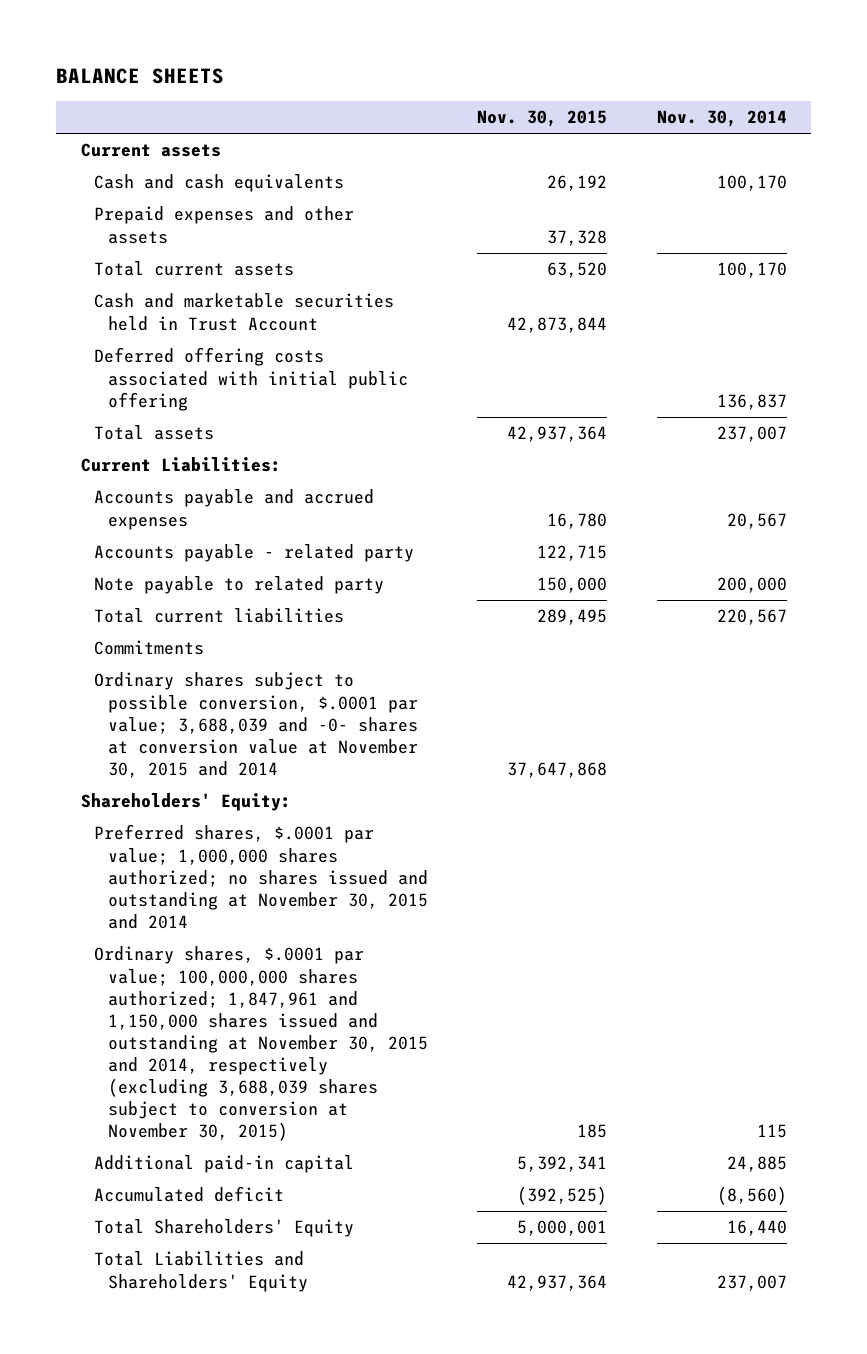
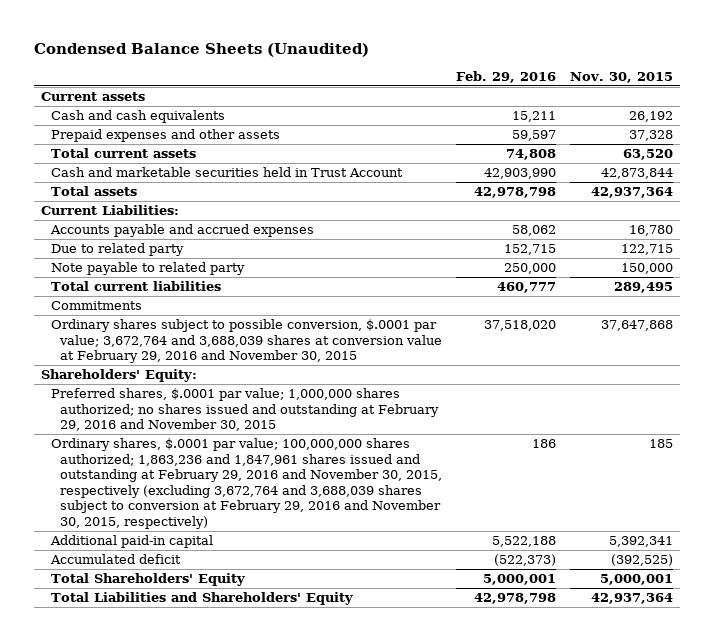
- BALANCE SHEETS
+ Condensed Balance Sheets (Unaudited)
- | Nov. 30, 2015 | Nov. 30, 2014
+ | Feb. 29, 2016 | Nov. 30, 2015
- Deferred offering costs associated with initial public offering | | 136,837
- Accounts payable - related party | 122,715 |
+ Due to related party | 152,715 | 122,715
- Ordinary shares subject to possible conversion, $.0001 par value; 3,688,039 and -0- shares at conversion value at November 30, 2015 and 2014 | 37,647,868 |
+ Ordinary shares subject to possible conversion, $.0001 par value; 3,672,764 and 3,688,039 shares at conversion value at February 29, 2016 and November 30, 2015 | 37,518,020 | 37,647,868
- Preferred shares, $.0001 par value; 1,000,000 shares authorized; no shares issued and outstanding at November 30, 2015 and 2014
- Ordinary shares, $.0001 par value; 100,000,000 shares authorized; 1,847,961 and 1,150,000 shares issued and outstanding at November 30, 2015 and 2014, respectively (excluding 3,688,039 shares subject to conversion at November 30, 2015) | 185 | 115
+ Preferred shares, $.0001 par value; 1,000,000 shares authorized; no shares issued and outstanding at February 29, 2016 and November 30, 2015
+ Ordinary shares, $.0001 par value; 100,000,000 shares authorized; 1,863,236 and 1,847,961 shares issued and outstanding at February 29, 2016 and November 30, 2015, respectively (excluding 3,672,764 and 3,688,039 shares subject to conversion at February 29, 2016 and November 30, 2015, respectively) | 186 | 185

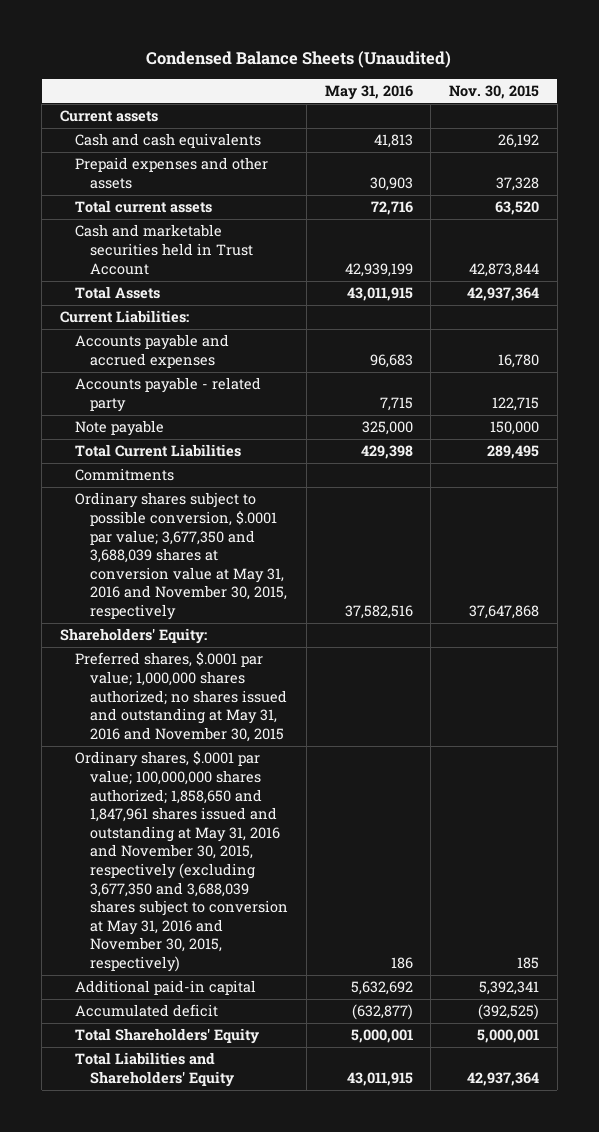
- | Feb. 29, 2016 | Nov. 30, 2015
+ | May 31, 2016 | Nov. 30, 2015
- Total assets | 42,978,798 | 42,937,364
+ Total Assets | 43,011,915 | 42,937,364
- Due to related party | 152,715 | 122,715
- Note payable to related party | 250,000 | 150,000
- Total current liabilities | 460,777 | 289,495
+ Accounts payable - related party | 7,715 | 122,715
+ Note payable | 325,000 | 150,000
+ Total Current Liabilities | 429,398 | 289,495
- Ordinary shares subject to possible conversion, $.0001 par value; 3,672,764 and 3,688,039 shares at conversion value at February 29, 2016 and November 30, 2015 | 37,518,020 | 37,647,868
+ Ordinary shares subject to possible conversion, $.0001 par value; 3,677,350 and 3,688,039 shares at conversion value at May 31, 2016 and November 30, 2015, respectively | 37,582,516 | 37,647,868
- Preferred shares, $.0001 par value; 1,000,000 shares authorized; no shares issued and outstanding at February 29, 2016 and November 30, 2015
- Ordinary shares, $.0001 par value; 100,000,000 shares authorized; 1,863,236 and 1,847,961 shares issued and outstanding at February 29, 2016 and November 30, 2015, respectively (excluding 3,672,764 and 3,688,039 shares subject to conversion at February 29, 2016 and November 30, 2015, respectively) | 186 | 185
+ Preferred shares, $.0001 par value; 1,000,000 shares authorized; no shares issued and outstanding at May 31, 2016 and November 30, 2015
+ Ordinary shares, $.0001 par value; 100,000,000 shares authorized; 1,858,650 and 1,847,961 shares issued and outstanding at May 31, 2016 and November 30, 2015, respectively (excluding 3,677,350 and 3,688,039 shares subject to conversion at May 31, 2016 and November 30, 2015, respectively) | 186 | 185

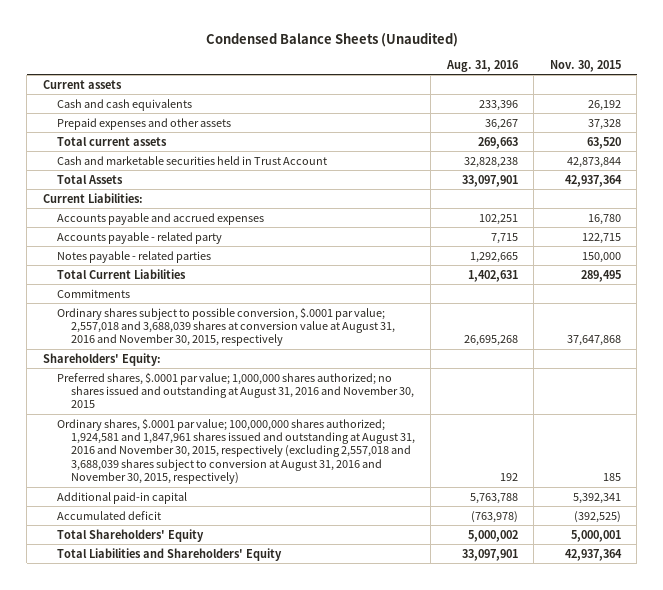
- | May 31, 2016 | Nov. 30, 2015
+ | Aug. 31, 2016 | Nov. 30, 2015
- Note payable | 325,000 | 150,000
+ Notes payable - related parties | 1,292,665 | 150,000
- Ordinary shares subject to possible conversion, $.0001 par value; 3,677,350 and 3,688,039 shares at conversion value at May 31, 2016 and November 30, 2015, respectively | 37,582,516 | 37,647,868
+ Ordinary shares subject to possible conversion, $.0001 par value; 2,557,018 and 3,688,039 shares at conversion value at August 31, 2016 and November 30, 2015, respectively | 26,695,268 | 37,647,868
- Preferred shares, $.0001 par value; 1,000,000 shares authorized; no shares issued and outstanding at May 31, 2016 and November 30, 2015
- Ordinary shares, $.0001 par value; 100,000,000 shares authorized; 1,858,650 and 1,847,961 shares issued and outstanding at May 31, 2016 and November 30, 2015, respectively (excluding 3,677,350 and 3,688,039 shares subject to conversion at May 31, 2016 and November 30, 2015, respectively) | 186 | 185
+ Preferred shares, $.0001 par value; 1,000,000 shares authorized; no shares issued and outstanding at August 31, 2016 and November 30, 2015
+ Ordinary shares, $.0001 par value; 100,000,000 shares authorized; 1,924,581 and 1,847,961 shares issued and outstanding at August 31, 2016 and November 30, 2015, respectively (excluding 2,557,018 and 3,688,039 shares subject to conversion at August 31, 2016 and November 30, 2015, respectively) | 192 | 185

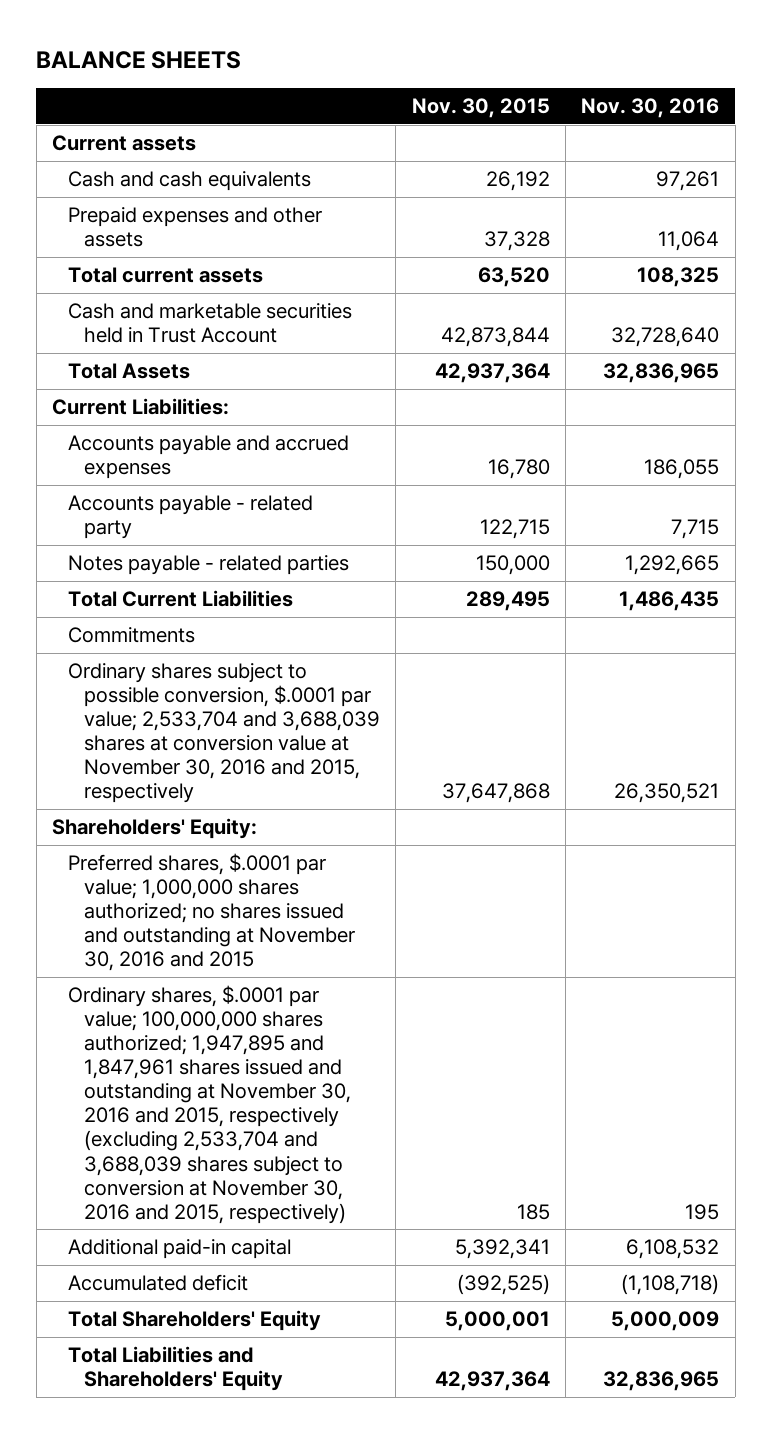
- Condensed Balance Sheets (Unaudited)
+ BALANCE SHEETS
- | Aug. 31, 2016 | Nov. 30, 2015
+ | Nov. 30, 2015 | Nov. 30, 2016
- Ordinary shares subject to possible conversion, $.0001 par value; 2,557,018 and 3,688,039 shares at conversion value at August 31, 2016 and November 30, 2015, respectively | 26,695,268 | 37,647,868
+ Ordinary shares subject to possible conversion, $.0001 par value; 2,533,704 and 3,688,039 shares at conversion value at November 30, 2016 and 2015, respectively | 37,647,868 | 26,350,521
- Preferred shares, $.0001 par value; 1,000,000 shares authorized; no shares issued and outstanding at August 31, 2016 and November 30, 2015
- Ordinary shares, $.0001 par value; 100,000,000 shares authorized; 1,924,581 and 1,847,961 shares issued and outstanding at August 31, 2016 and November 30, 2015, respectively (excluding 2,557,018 and 3,688,039 shares subject to conversion at August 31, 2016 and November 30, 2015, respectively) | 192 | 185
+ Preferred shares, $.0001 par value; 1,000,000 shares authorized; no shares issued and outstanding at November 30, 2016 and 2015
+ Ordinary shares, $.0001 par value; 100,000,000 shares authorized; 1,947,895 and 1,847,961 shares issued and outstanding at November 30, 2016 and 2015, respectively (excluding 2,533,704 and 3,688,039 shares subject to conversion at November 30, 2016 and 2015, respectively) | 185 | 195

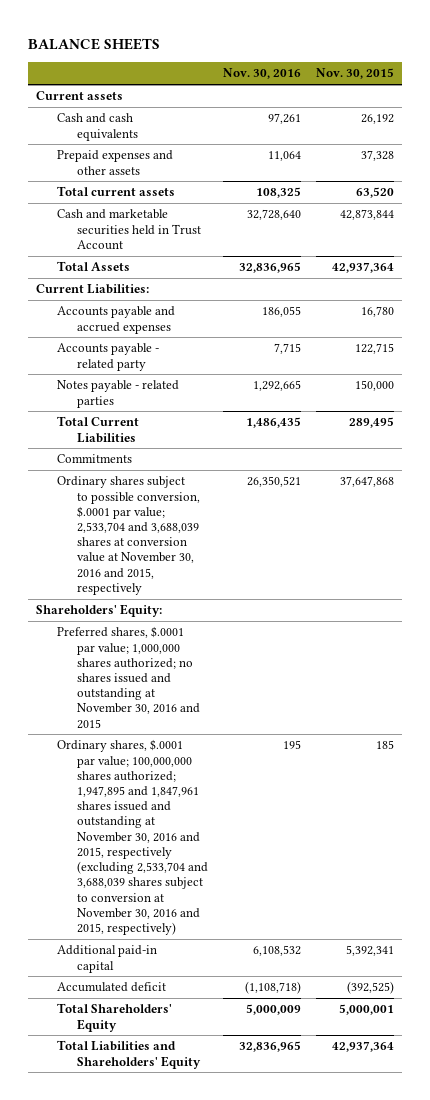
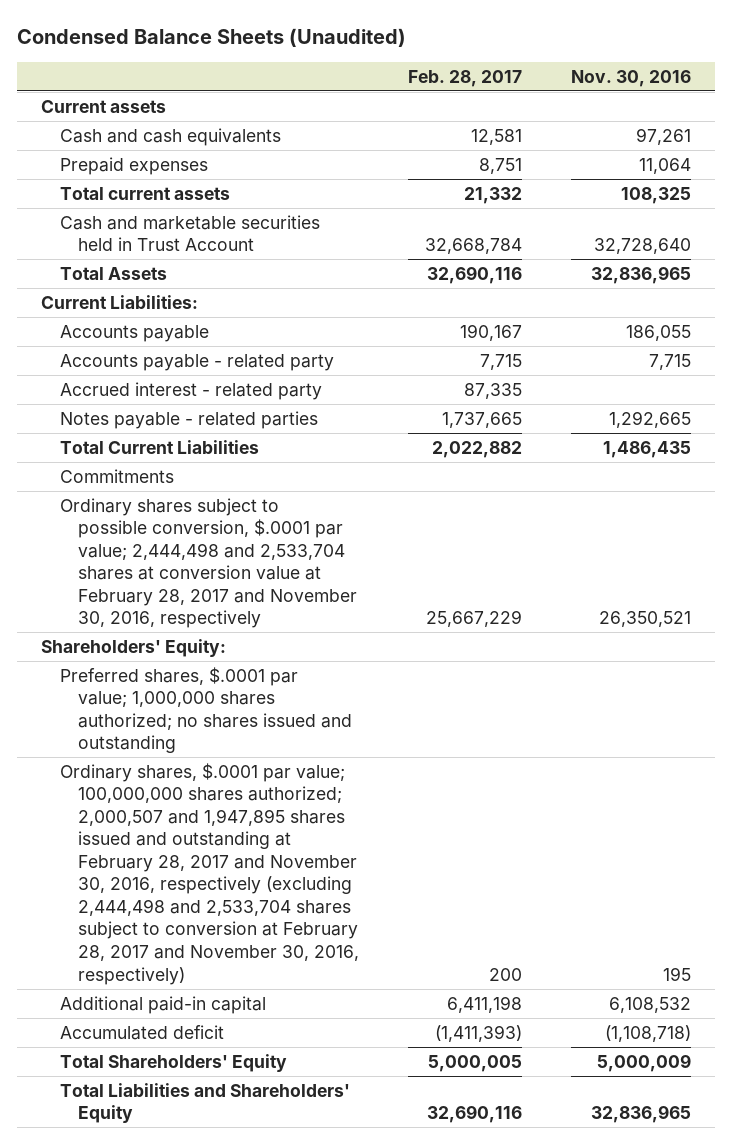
- BALANCE SHEETS
+ Condensed Balance Sheets (Unaudited)
- | Nov. 30, 2016 | Nov. 30, 2015
+ | Feb. 28, 2017 | Nov. 30, 2016
- Prepaid expenses and other assets | 11,064 | 37,328
+ Prepaid expenses | 8,751 | 11,064
- Accounts payable and accrued expenses | 186,055 | 16,780
+ Accounts payable | 190,167 | 186,055
+ Accrued interest - related party | 87,335 |
- Ordinary shares subject to possible conversion, $.0001 par value; 2,533,704 and 3,688,039 shares at conversion value at November 30, 2016 and 2015, respectively | 26,350,521 | 37,647,868
+ Ordinary shares subject to possible conversion, $.0001 par value; 2,444,498 and 2,533,704 shares at conversion value at February 28, 2017 and November 30, 2016, respectively | 25,667,229 | 26,350,521
- Preferred shares, $.0001 par value; 1,000,000 shares authorized; no shares issued and outstanding at November 30, 2016 and 2015
- Ordinary shares, $.0001 par value; 100,000,000 shares authorized; 1,947,895 and 1,847,961 shares issued and outstanding at November 30, 2016 and 2015, respectively (excluding 2,533,704 and 3,688,039 shares subject to conversion at November 30, 2016 and 2015, respectively) | 195 | 185
+ Preferred shares, $.0001 par value; 1,000,000 shares authorized; no shares issued and outstanding
+ Ordinary shares, $.0001 par value; 100,000,000 shares authorized; 2,000,507 and 1,947,895 shares issued and outstanding at February 28, 2017 and November 30, 2016, respectively (excluding 2,444,498 and 2,533,704 shares subject to conversion at February 28, 2017 and November 30, 2016, respectively) | 200 | 195

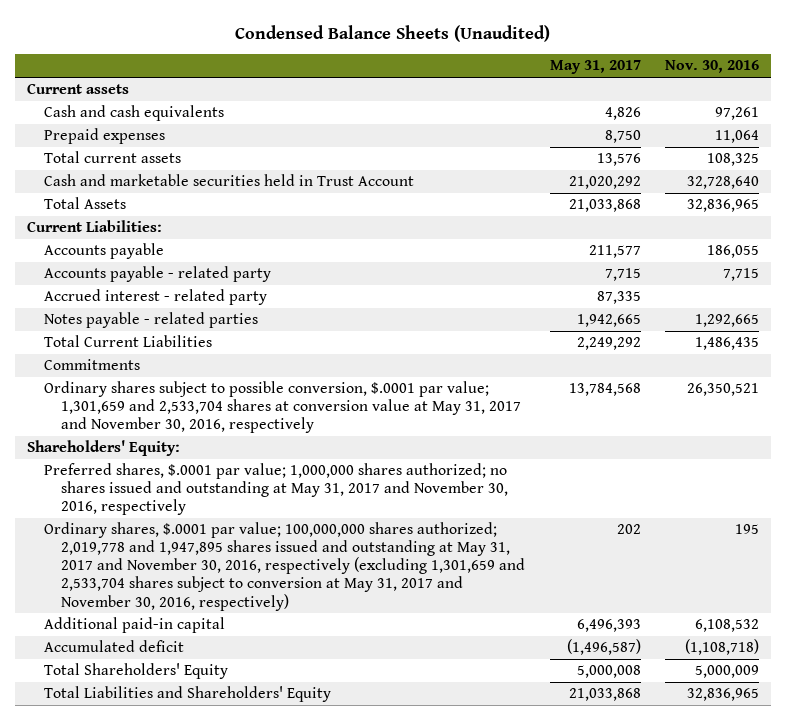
- | Feb. 28, 2017 | Nov. 30, 2016
+ | May 31, 2017 | Nov. 30, 2016
- Ordinary shares subject to possible conversion, $.0001 par value; 2,444,498 and 2,533,704 shares at conversion value at February 28, 2017 and November 30, 2016, respectively | 25,667,229 | 26,350,521
+ Ordinary shares subject to possible conversion, $.0001 par value; 1,301,659 and 2,533,704 shares at conversion value at May 31, 2017 and November 30, 2016, respectively | 13,784,568 | 26,350,521
- Preferred shares, $.0001 par value; 1,000,000 shares authorized; no shares issued and outstanding
- Ordinary shares, $.0001 par value; 100,000,000 shares authorized; 2,000,507 and 1,947,895 shares issued and outstanding at February 28, 2017 and November 30, 2016, respectively (excluding 2,444,498 and 2,533,704 shares subject to conversion at February 28, 2017 and November 30, 2016, respectively) | 200 | 195
+ Preferred shares, $.0001 par value; 1,000,000 shares authorized; no shares issued and outstanding at May 31, 2017 and November 30, 2016, respectively
+ Ordinary shares, $.0001 par value; 100,000,000 shares authorized; 2,019,778 and 1,947,895 shares issued and outstanding at May 31, 2017 and November 30, 2016, respectively (excluding 1,301,659 and 2,533,704 shares subject to conversion at May 31, 2017 and November 30, 2016, respectively) | 202 | 195

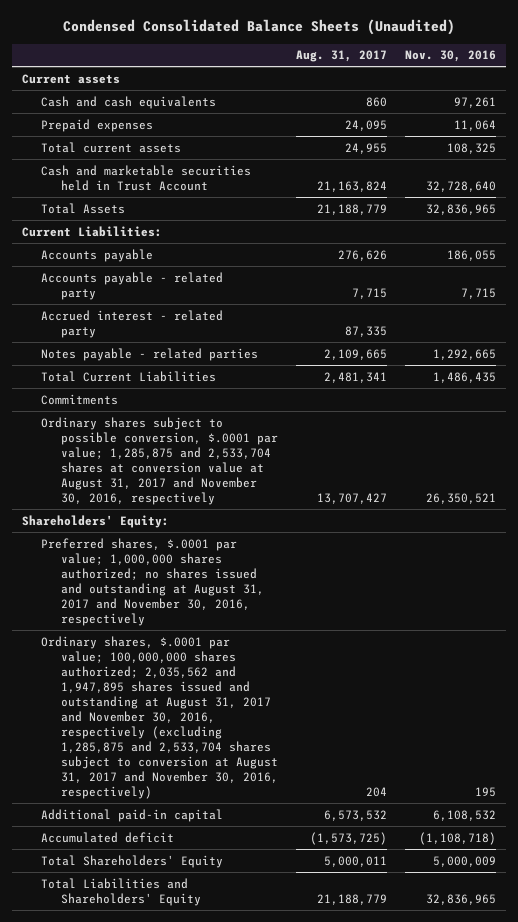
- Condensed Balance Sheets (Unaudited)
+ Condensed Consolidated Balance Sheets (Unaudited)
- | May 31, 2017 | Nov. 30, 2016
+ | Aug. 31, 2017 | Nov. 30, 2016
- Ordinary shares subject to possible conversion, $.0001 par value; 1,301,659 and 2,533,704 shares at conversion value at May 31, 2017 and November 30, 2016, respectively | 13,784,568 | 26,350,521
+ Ordinary shares subject to possible conversion, $.0001 par value; 1,285,875 and 2,533,704 shares at conversion value at August 31, 2017 and November 30, 2016, respectively | 13,707,427 | 26,350,521
- Preferred shares, $.0001 par value; 1,000,000 shares authorized; no shares issued and outstanding at May 31, 2017 and November 30, 2016, respectively
- Ordinary shares, $.0001 par value; 100,000,000 shares authorized; 2,019,778 and 1,947,895 shares issued and outstanding at May 31, 2017 and November 30, 2016, respectively (excluding 1,301,659 and 2,533,704 shares subject to conversion at May 31, 2017 and November 30, 2016, respectively) | 202 | 195
+ Preferred shares, $.0001 par value; 1,000,000 shares authorized; no shares issued and outstanding at August 31, 2017 and November 30, 2016, respectively
+ Ordinary shares, $.0001 par value; 100,000,000 shares authorized; 2,035,562 and 1,947,895 shares issued and outstanding at August 31, 2017 and November 30, 2016, respectively (excluding 1,285,875 and 2,533,704 shares subject to conversion at August 31, 2017 and November 30, 2016, respectively) | 204 | 195

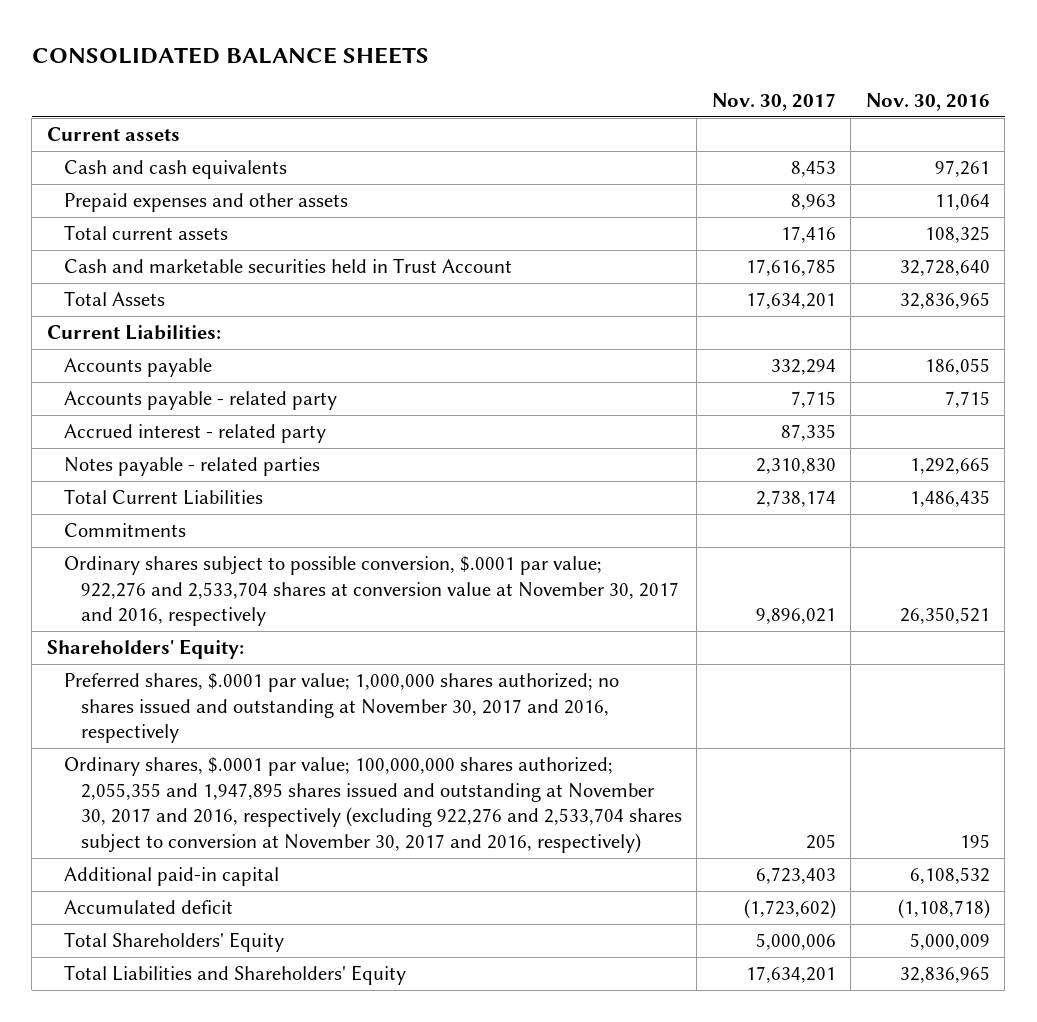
- Condensed Consolidated Balance Sheets (Unaudited)
+ CONSOLIDATED BALANCE SHEETS
- | Aug. 31, 2017 | Nov. 30, 2016
+ | Nov. 30, 2017 | Nov. 30, 2016
- Prepaid expenses | 24,095 | 11,064
+ Prepaid expenses and other assets | 8,963 | 11,064
- Ordinary shares subject to possible conversion, $.0001 par value; 1,285,875 and 2,533,704 shares at conversion value at August 31, 2017 and November 30, 2016, respectively | 13,707,427 | 26,350,521
+ Ordinary shares subject to possible conversion, $.0001 par value; 922,276 and 2,533,704 shares at conversion value at November 30, 2017 and 2016, respectively | 9,896,021 | 26,350,521
- Preferred shares, $.0001 par value; 1,000,000 shares authorized; no shares issued and outstanding at August 31, 2017 and November 30, 2016, respectively
- Ordinary shares, $.0001 par value; 100,000,000 shares authorized; 2,035,562 and 1,947,895 shares issued and outstanding at August 31, 2017 and November 30, 2016, respectively (excluding 1,285,875 and 2,533,704 shares subject to conversion at August 31, 2017 and November 30, 2016, respectively) | 204 | 195
+ Preferred shares, $.0001 par value; 1,000,000 shares authorized; no shares issued and outstanding at November 30, 2017 and 2016, respectively
+ Ordinary shares, $.0001 par value; 100,000,000 shares authorized; 2,055,355 and 1,947,895 shares issued and outstanding at November 30, 2017 and 2016, respectively (excluding 922,276 and 2,533,704 shares subject to conversion at November 30, 2017 and 2016, respectively) | 205 | 195

